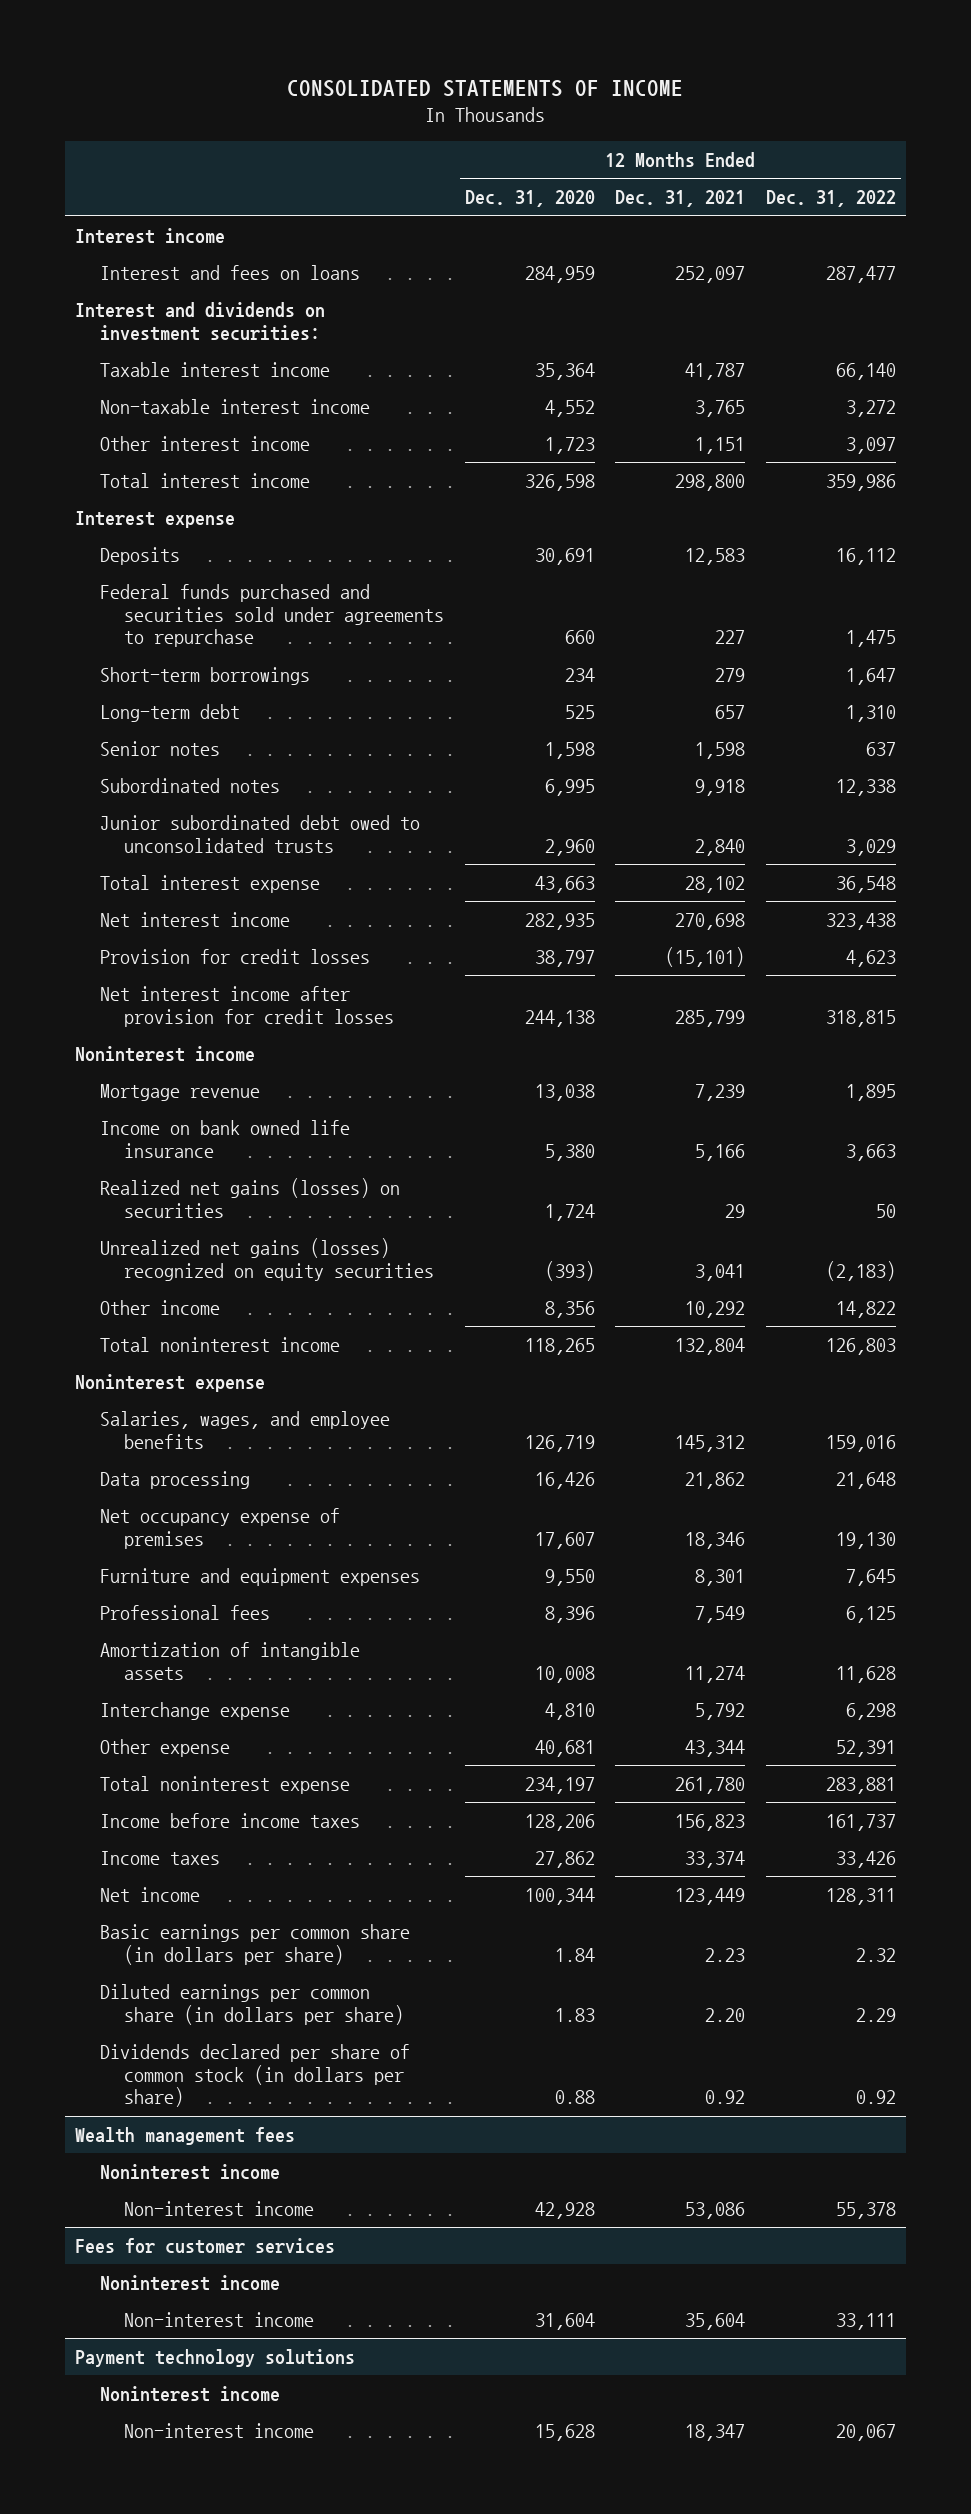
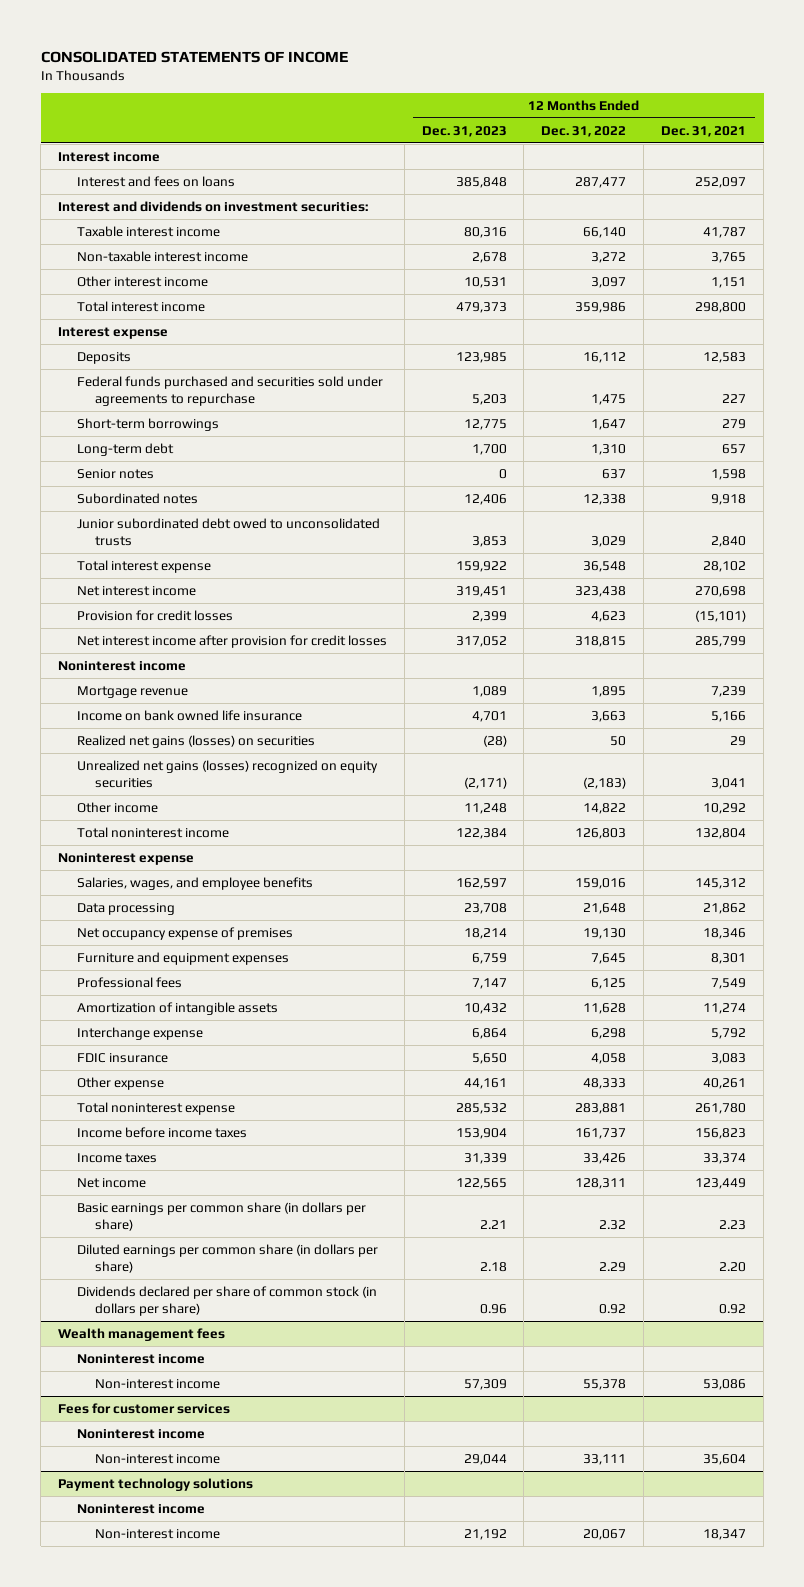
- | 12 Months Ended Dec. 31, 2020 | 12 Months Ended Dec. 31, 2021 | 12 Months Ended Dec. 31, 2022
+ | 12 Months Ended Dec. 31, 2023 | 12 Months Ended Dec. 31, 2022 | 12 Months Ended Dec. 31, 2021
- Other expense | 40,681 | 43,344 | 52,391
+ FDIC insurance | 5,650 | 4,058 | 3,083
+ Other expense | 44,161 | 48,333 | 40,261

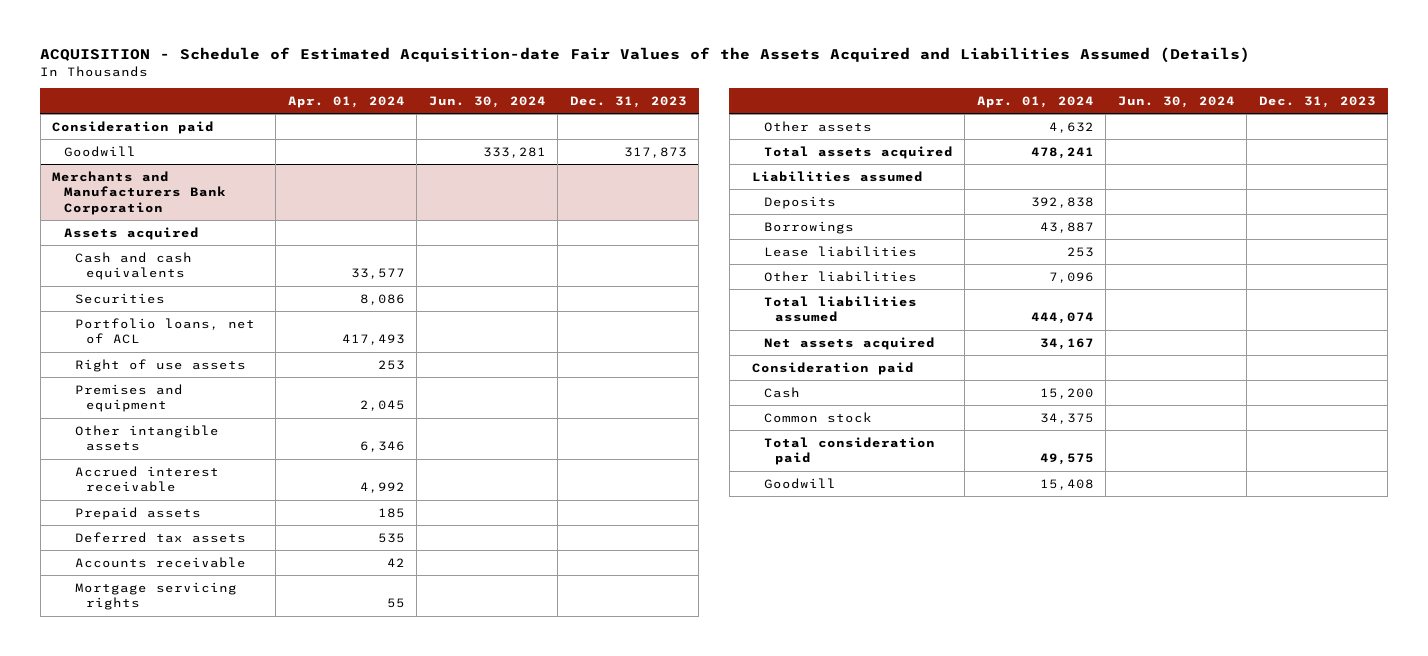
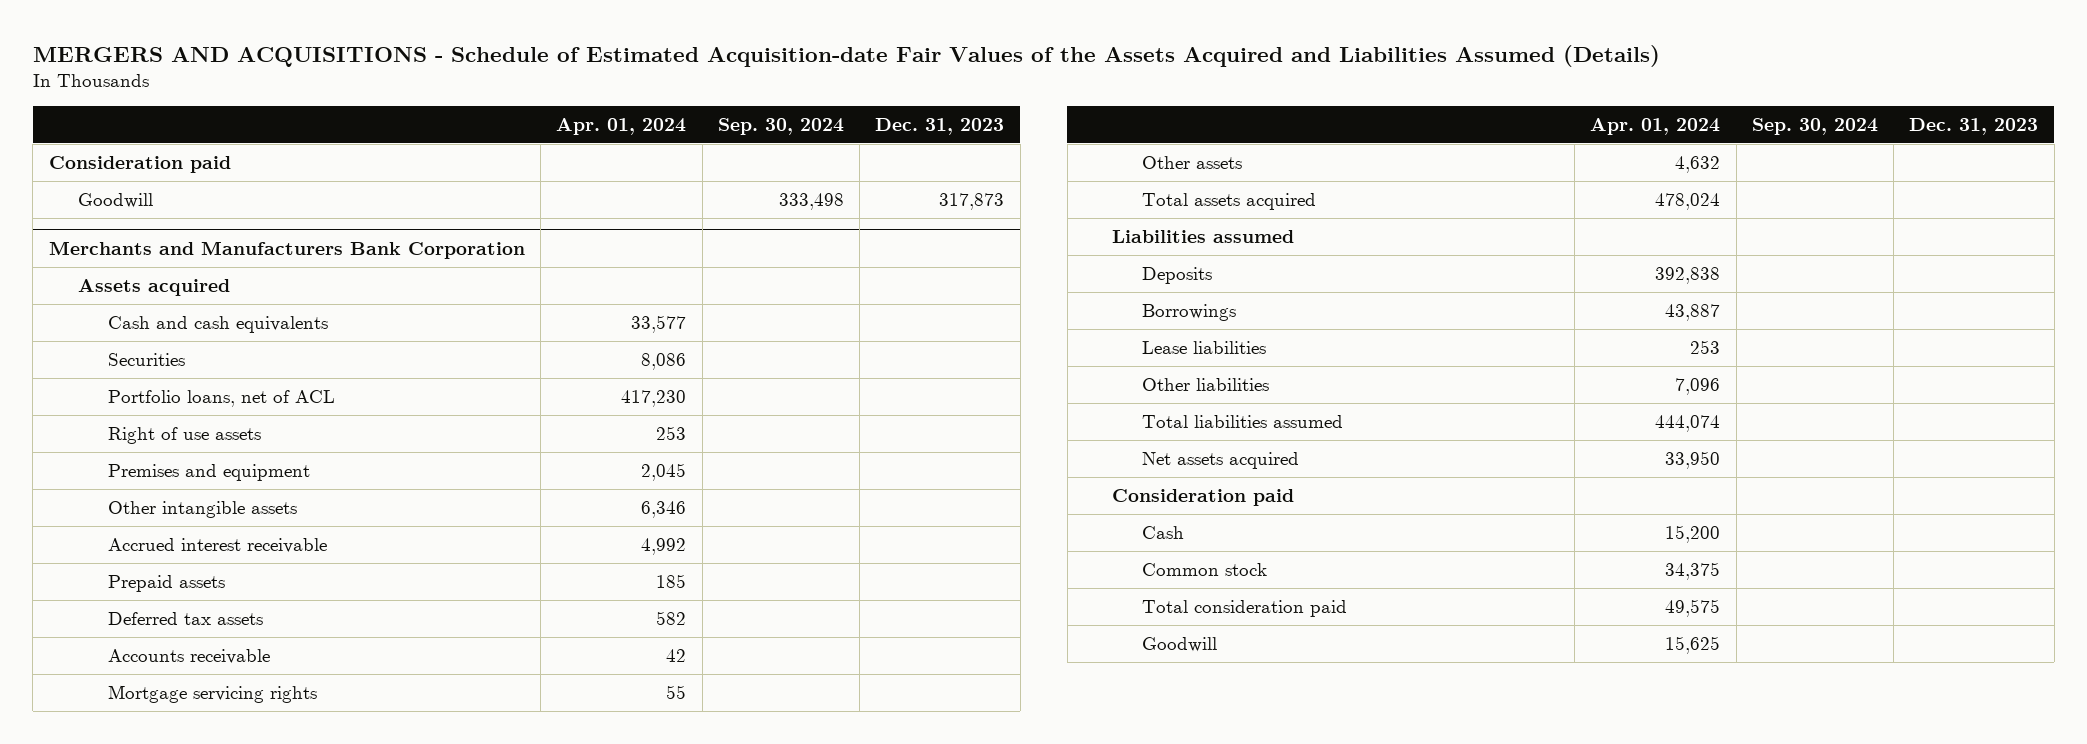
- ACQUISITION - Schedule of Estimated Acquisition-date Fair Values of the Assets Acquired and Liabilities Assumed (Details)
+ MERGERS AND ACQUISITIONS - Schedule of Estimated Acquisition-date Fair Values of the Assets Acquired and Liabilities Assumed (Details)
- | Apr. 01, 2024 | Jun. 30, 2024 | Dec. 31, 2023
+ | Apr. 01, 2024 | Sep. 30, 2024 | Dec. 31, 2023
@ Merchants and Manufacturers Bank Corporation
- Portfolio loans, net of ACL | 417,493 | |
+ Portfolio loans, net of ACL | 417,230 | |
- Deferred tax assets | 535 | |
+ Deferred tax assets | 582 | |
- Total assets acquired | 478,241 | |
+ Total assets acquired | 478,024 | |
- Net assets acquired | 34,167 | |
+ Net assets acquired | 33,950 | |
- Goodwill | 15,408 | |
+ Goodwill | 15,625 | |

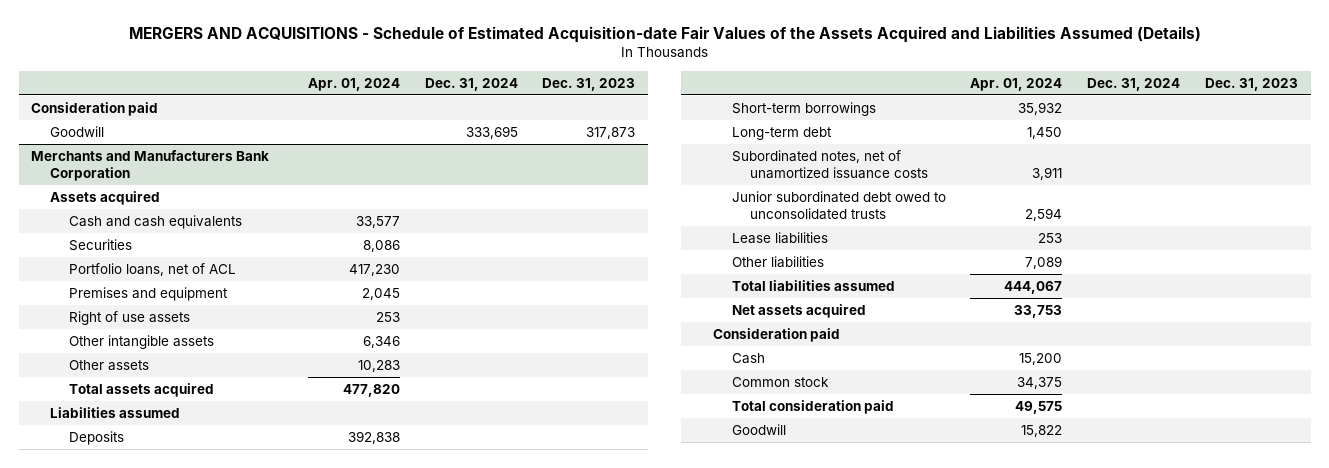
- | Apr. 01, 2024 | Sep. 30, 2024 | Dec. 31, 2023
+ | Apr. 01, 2024 | Dec. 31, 2024 | Dec. 31, 2023
@ Merchants and Manufacturers Bank Corporation
moved down: Right of use assets | 253 | |
- Accrued interest receivable | 4,992 | |
- Prepaid assets | 185 | |
- Deferred tax assets | 582 | |
- Accounts receivable | 42 | |
- Mortgage servicing rights | 55 | |
- Other assets | 4,632 | |
- Total assets acquired | 478,024 | |
+ Other assets | 10,283 | |
+ Total assets acquired | 477,820 | |
- Borrowings | 43,887 | |
+ Short-term borrowings | 35,932 | |
+ Long-term debt | 1,450 | |
+ Subordinated notes, net of unamortized issuance costs | 3,911 | |
+ Junior subordinated debt owed to unconsolidated trusts | 2,594 | |
- Other liabilities | 7,096 | |
- Total liabilities assumed | 444,074 | |
- Net assets acquired | 33,950 | |
+ Other liabilities | 7,089 | |
+ Total liabilities assumed | 444,067 | |
+ Net assets acquired | 33,753 | |
- Goodwill | 15,625 | |
+ Goodwill | 15,822 | |

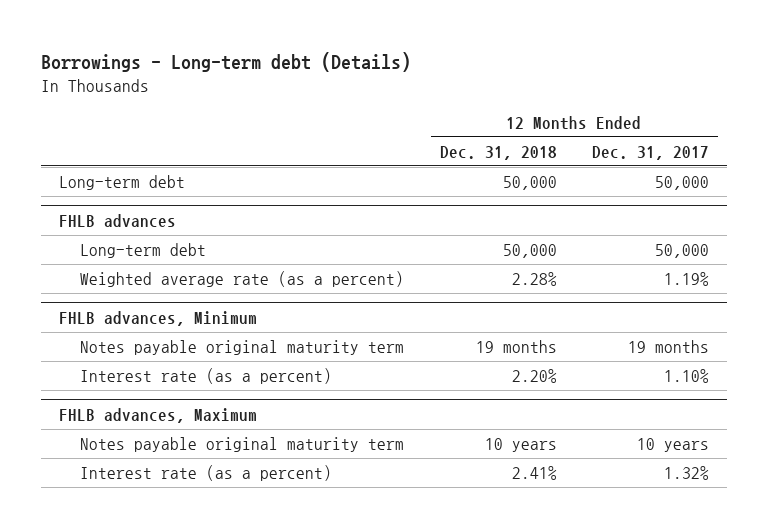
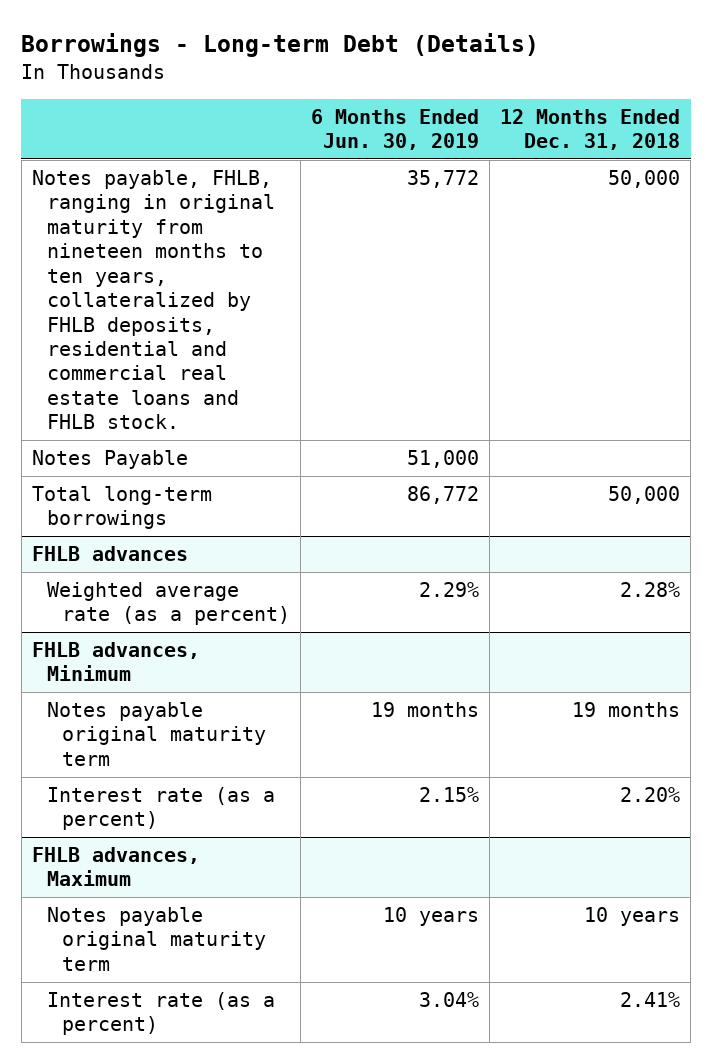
- Borrowings - Long-term debt (Details)
+ Borrowings - Long-term Debt (Details)
- | 12 Months Ended Dec. 31, 2018 | 12 Months Ended Dec. 31, 2017
+ | 6 Months Ended Jun. 30, 2019 | 12 Months Ended Dec. 31, 2018
- Long-term debt | 50,000 | 50,000
+ Notes payable, FHLB, ranging in original maturity from nineteen months to ten years, collateralized by FHLB deposits, residential and commercial real estate loans and FHLB stock. | 35,772 | 50,000
+ Notes Payable | 51,000 |
+ Total long-term borrowings | 86,772 | 50,000
@ FHLB advances
- Long-term debt | 50,000 | 50,000

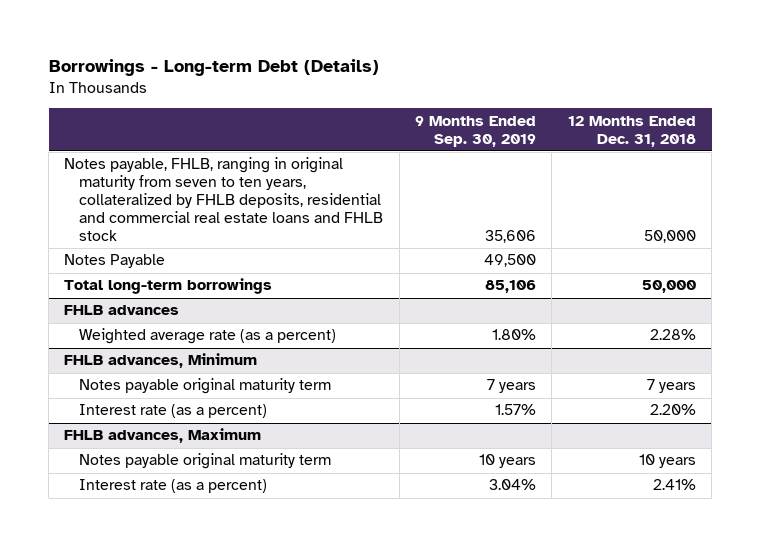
- | 6 Months Ended Jun. 30, 2019 | 12 Months Ended Dec. 31, 2018
+ | 9 Months Ended Sep. 30, 2019 | 12 Months Ended Dec. 31, 2018
- Notes payable, FHLB, ranging in original maturity from nineteen months to ten years, collateralized by FHLB deposits, residential and commercial real estate loans and FHLB stock. | 35,772 | 50,000
+ Notes payable, FHLB, ranging in original maturity from seven to ten years, collateralized by FHLB deposits, residential and commercial real estate loans and FHLB stock | 35,606 | 50,000
@ FHLB advances, Minimum
- Notes payable original maturity term | 19 months | 19 months
+ Notes payable original maturity term | 7 years | 7 years

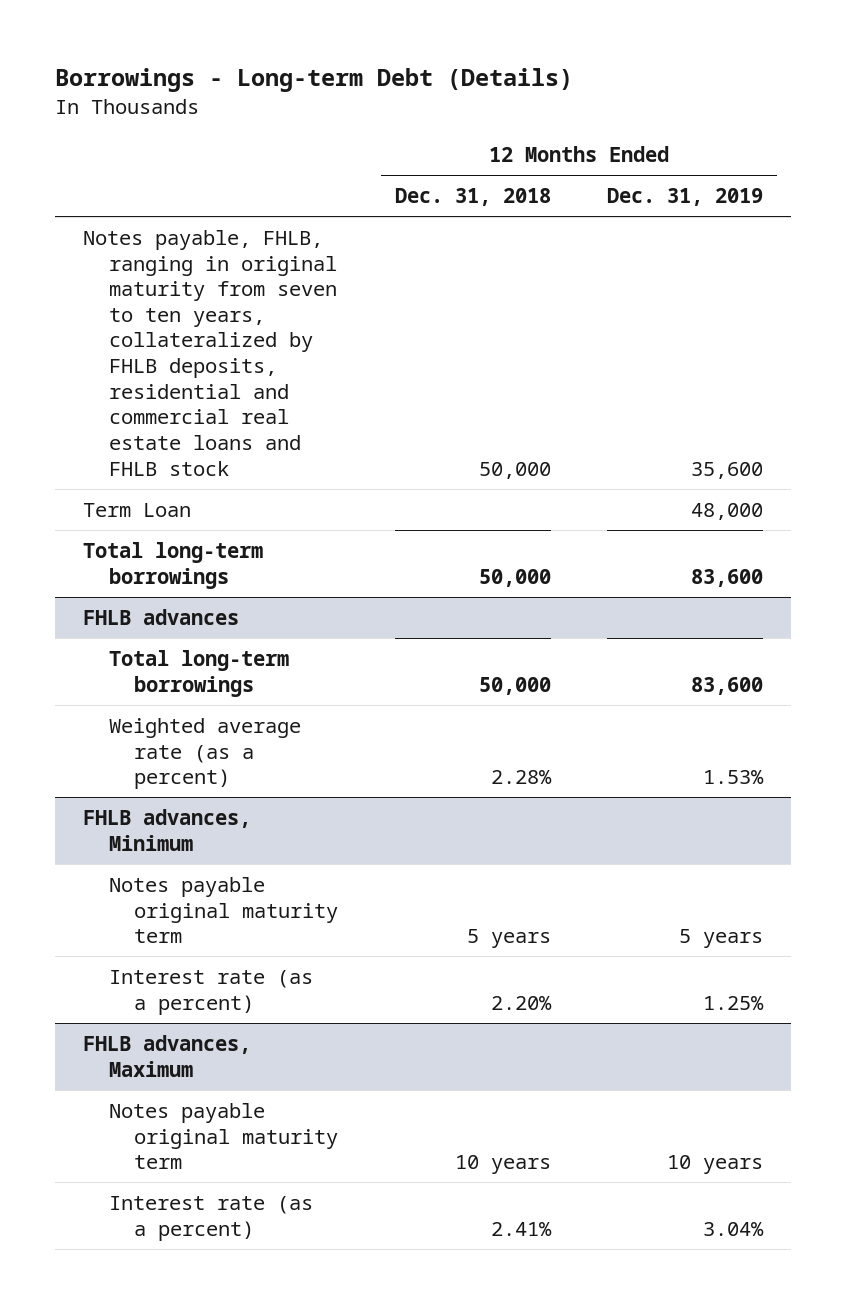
- | 9 Months Ended Sep. 30, 2019 | 12 Months Ended Dec. 31, 2018
+ | 12 Months Ended Dec. 31, 2018 | 12 Months Ended Dec. 31, 2019
- Notes Payable | 49,500 |
+ Term Loan | | 48,000
@ FHLB advances
+ Total long-term borrowings | 50,000 | 83,600
@ FHLB advances, Minimum
- Notes payable original maturity term | 7 years | 7 years
+ Notes payable original maturity term | 5 years | 5 years

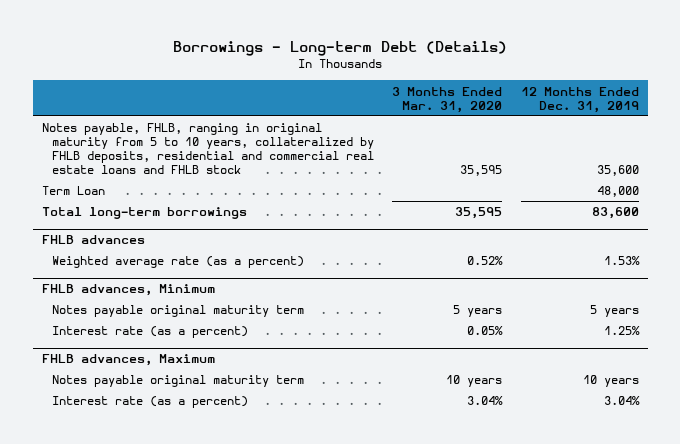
- | 12 Months Ended Dec. 31, 2018 | 12 Months Ended Dec. 31, 2019
+ | 3 Months Ended Mar. 31, 2020 | 12 Months Ended Dec. 31, 2019
- Notes payable, FHLB, ranging in original maturity from seven to ten years, collateralized by FHLB deposits, residential and commercial real estate loans and FHLB stock | 50,000 | 35,600
+ Notes payable, FHLB, ranging in original maturity from 5 to 10 years, collateralized by FHLB deposits, residential and commercial real estate loans and FHLB stock | 35,595 | 35,600
@ FHLB advances
- Total long-term borrowings | 50,000 | 83,600

